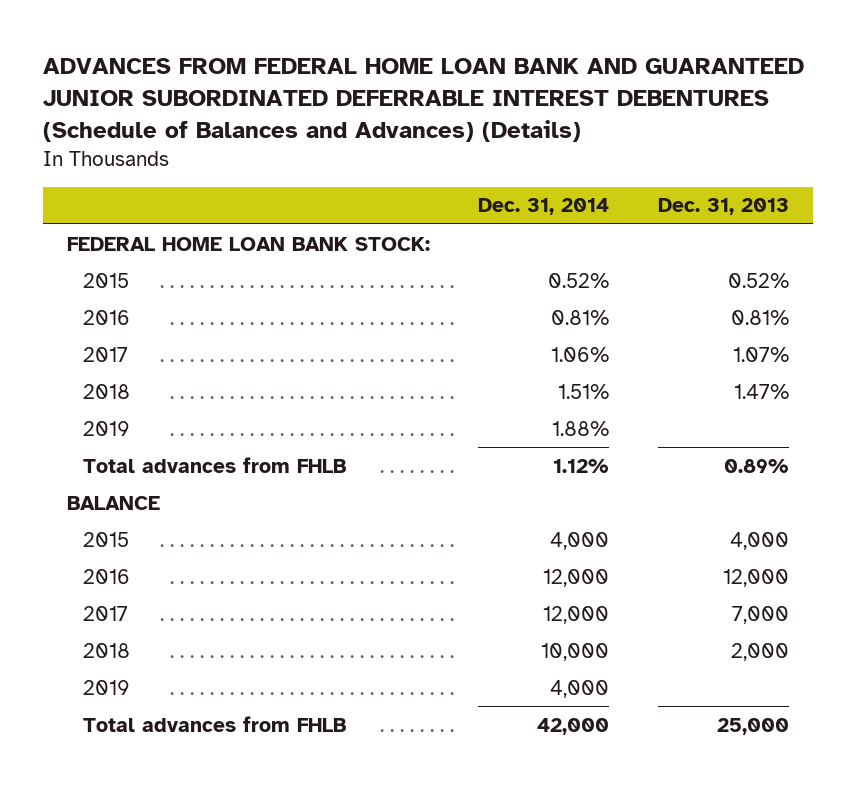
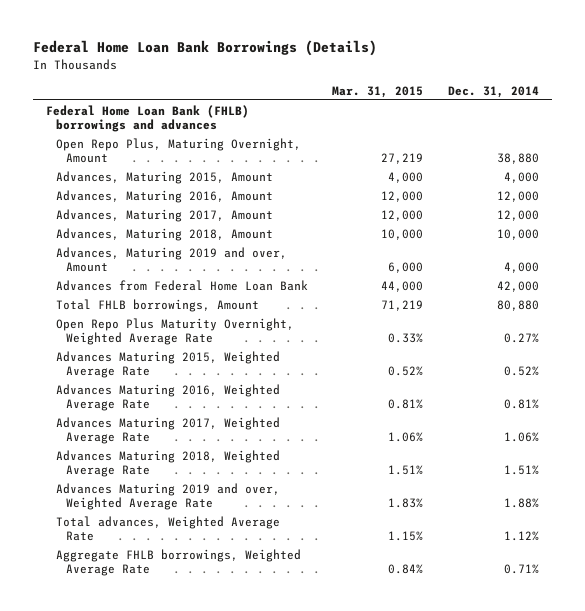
- ADVANCES FROM FEDERAL HOME LOAN BANK AND GUARANTEED JUNIOR SUBORDINATED DEFERRABLE INTEREST DEBENTURES (Schedule of Balances and Advances) (Details)
+ Federal Home Loan Bank Borrowings (Details)
- | Dec. 31, 2014 | Dec. 31, 2013
+ | Mar. 31, 2015 | Dec. 31, 2014
- FEDERAL HOME LOAN BANK STOCK:
- 2015 | 0.52% | 0.52%
- 2016 | 0.81% | 0.81%
- 2017 | 1.06% | 1.07%
- 2018 | 1.51% | 1.47%
- 2019 | 1.88% |
- Total advances from FHLB | 1.12% | 0.89%
- BALANCE
- 2015 | 4,000 | 4,000
- 2016 | 12,000 | 12,000
- 2017 | 12,000 | 7,000
- 2018 | 10,000 | 2,000
- 2019 | 4,000 |
- Total advances from FHLB | 42,000 | 25,000
+ Federal Home Loan Bank (FHLB) borrowings and advances
+ Open Repo Plus, Maturing Overnight, Amount | 27,219 | 38,880
+ Advances, Maturing 2015, Amount | 4,000 | 4,000
+ Advances, Maturing 2016, Amount | 12,000 | 12,000
+ Advances, Maturing 2017, Amount | 12,000 | 12,000
+ Advances, Maturing 2018, Amount | 10,000 | 10,000
+ Advances, Maturing 2019 and over, Amount | 6,000 | 4,000
+ Advances from Federal Home Loan Bank | 44,000 | 42,000
+ Total FHLB borrowings, Amount | 71,219 | 80,880
+ Open Repo Plus Maturity Overnight, Weighted Average Rate | 0.33% | 0.27%
+ Advances Maturing 2015, Weighted Average Rate | 0.52% | 0.52%
+ Advances Maturing 2016, Weighted Average Rate | 0.81% | 0.81%
+ Advances Maturing 2017, Weighted Average Rate | 1.06% | 1.06%
+ Advances Maturing 2018, Weighted Average Rate | 1.51% | 1.51%
+ Advances Maturing 2019 and over, Weighted Average Rate | 1.83% | 1.88%
+ Total advances, Weighted Average Rate | 1.15% | 1.12%
+ Aggregate FHLB borrowings, Weighted Average Rate | 0.84% | 0.71%

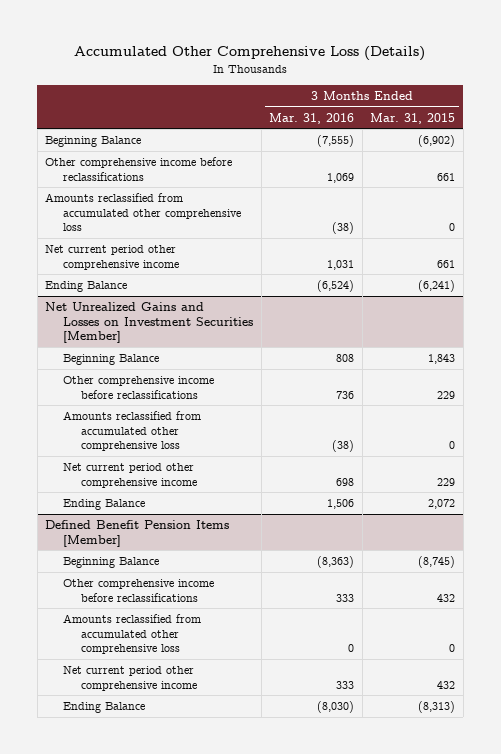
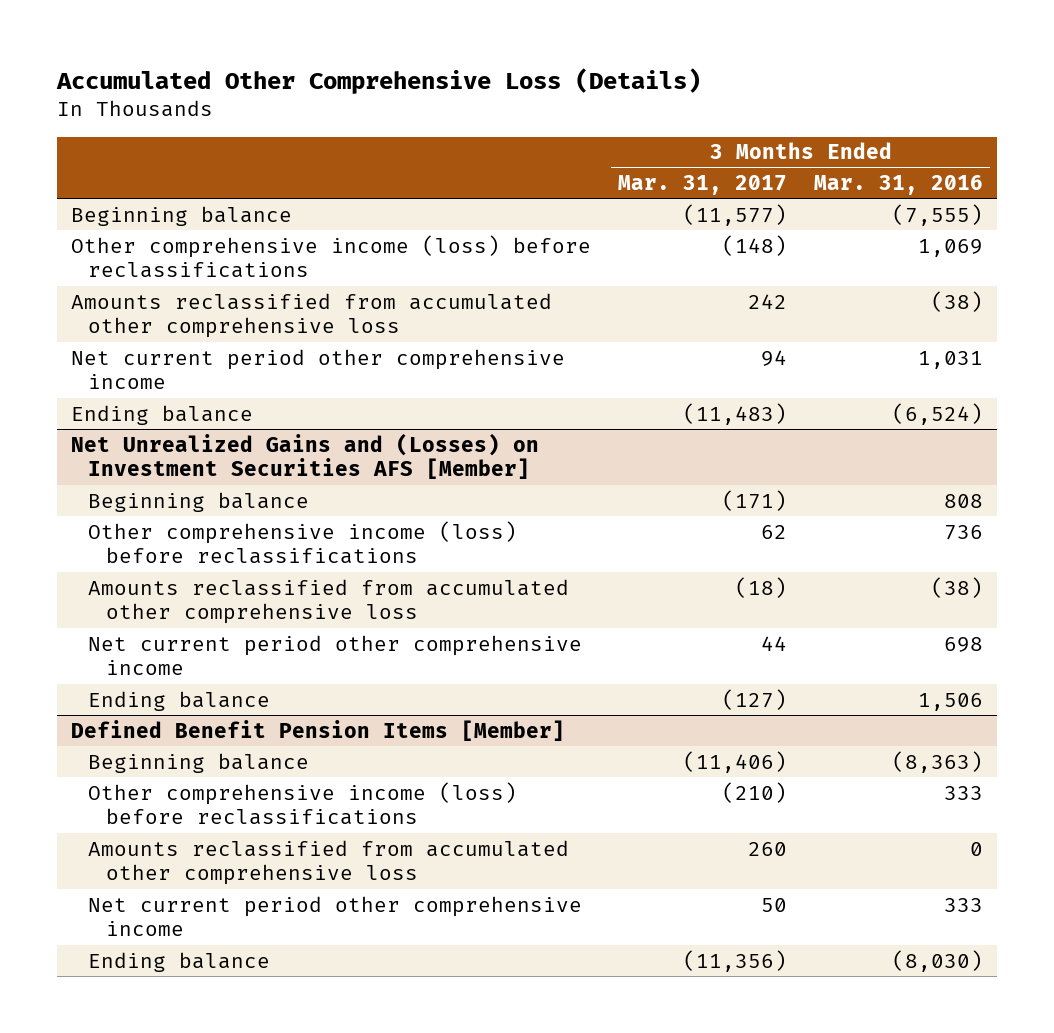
- | 3 Months Ended Mar. 31, 2016 | 3 Months Ended Mar. 31, 2015
+ | 3 Months Ended Mar. 31, 2017 | 3 Months Ended Mar. 31, 2016
- Beginning Balance | (7,555) | (6,902)
- Other comprehensive income before reclassifications | 1,069 | 661
+ Beginning balance | (11,577) | (7,555)
+ Other comprehensive income (loss) before reclassifications | (148) | 1,069
- Ending Balance | (6,524) | (6,241)
- Net Unrealized Gains and Losses on Investment Securities [Member]
- Beginning Balance | 808 | 1,843
- Other comprehensive income before reclassifications | 736 | 229
+ Ending balance | (11,483) | (6,524)
+ Net Unrealized Gains and (Losses) on Investment Securities AFS [Member]
+ Beginning balance | (171) | 808
+ Other comprehensive income (loss) before reclassifications | 62 | 736
- Ending Balance | 1,506 | 2,072
+ Ending balance | (127) | 1,506
@ Defined Benefit Pension Items [Member]
- Beginning Balance | (8,363) | (8,745)
- Other comprehensive income before reclassifications | 333 | 432
+ Beginning balance | (11,406) | (8,363)
+ Other comprehensive income (loss) before reclassifications | (210) | 333
- Ending Balance | (8,030) | (8,313)
+ Ending balance | (11,356) | (8,030)

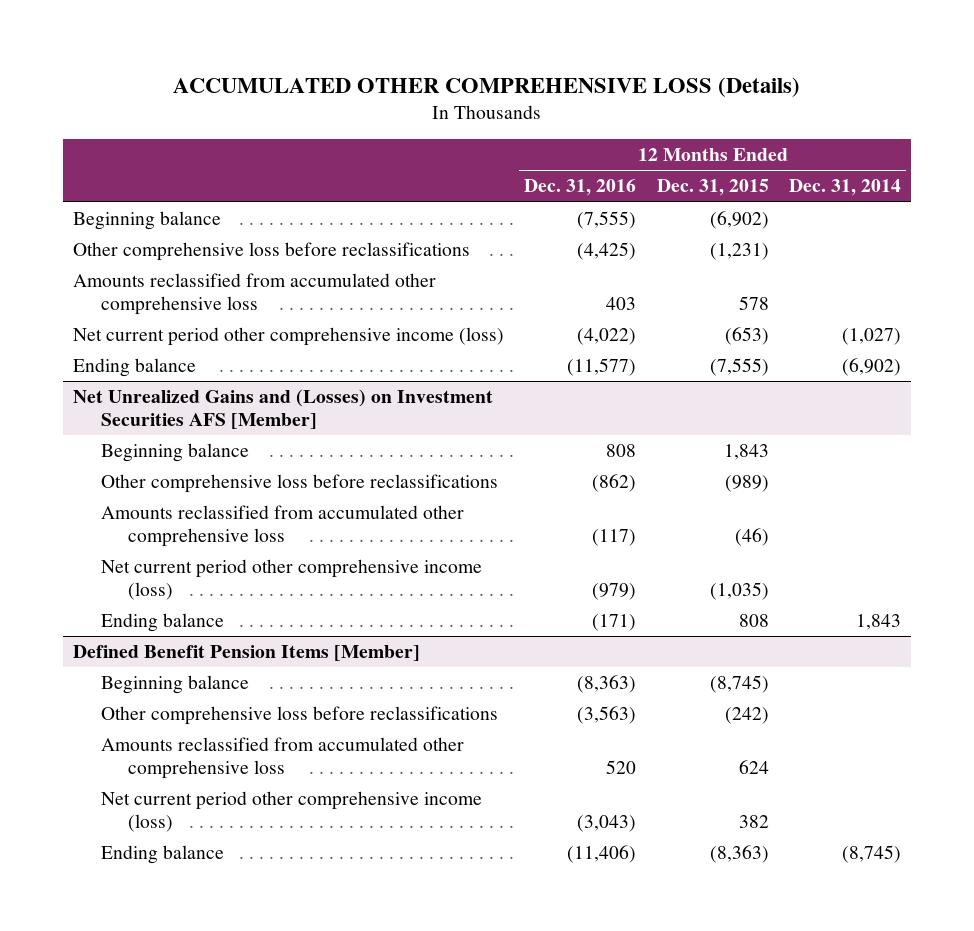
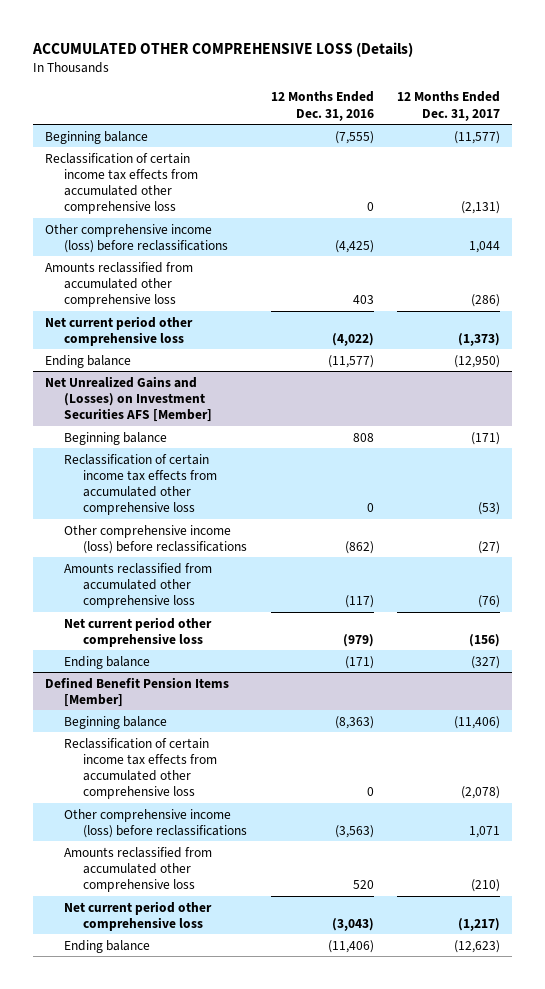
- | 12 Months Ended Dec. 31, 2016 | 12 Months Ended Dec. 31, 2015 | 12 Months Ended Dec. 31, 2014
+ | 12 Months Ended Dec. 31, 2016 | 12 Months Ended Dec. 31, 2017
- Other comprehensive loss before reclassifications | (4,425) | (1,231) |
+ Reclassification of certain income tax effects from accumulated other comprehensive loss | 0 | (2,131)
+ Other comprehensive income (loss) before reclassifications | (4,425) | 1,044
- Net current period other comprehensive income (loss) | (4,022) | (653) | (1,027)
+ Net current period other comprehensive loss | (4,022) | (1,373)
@ Net Unrealized Gains and (Losses) on Investment Securities AFS [Member]
- Other comprehensive loss before reclassifications | (862) | (989) |
+ Reclassification of certain income tax effects from accumulated other comprehensive loss | 0 | (53)
+ Other comprehensive income (loss) before reclassifications | (862) | (27)
- Net current period other comprehensive income (loss) | (979) | (1,035) |
+ Net current period other comprehensive loss | (979) | (156)
@ Defined Benefit Pension Items [Member]
- Other comprehensive loss before reclassifications | (3,563) | (242) |
+ Reclassification of certain income tax effects from accumulated other comprehensive loss | 0 | (2,078)
+ Other comprehensive income (loss) before reclassifications | (3,563) | 1,071
- Net current period other comprehensive income (loss) | (3,043) | 382 |
+ Net current period other comprehensive loss | (3,043) | (1,217)

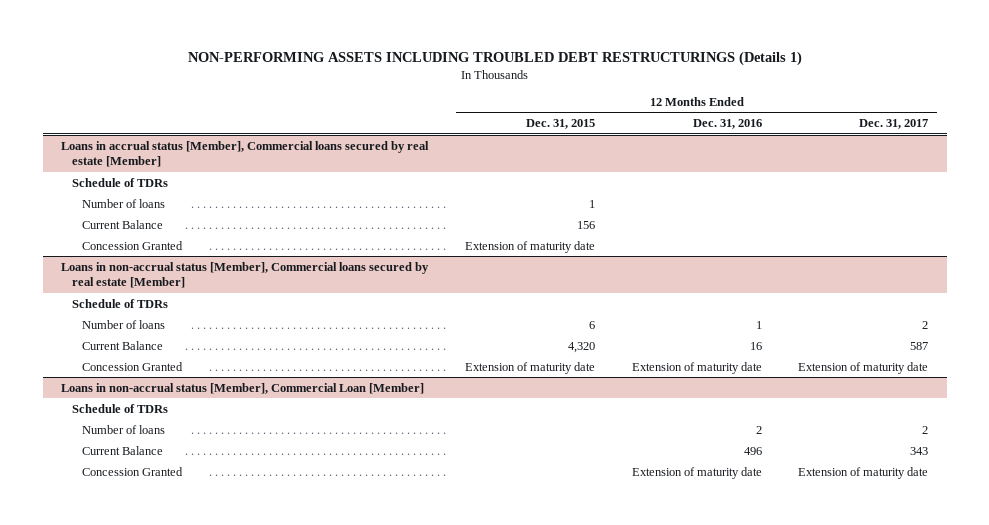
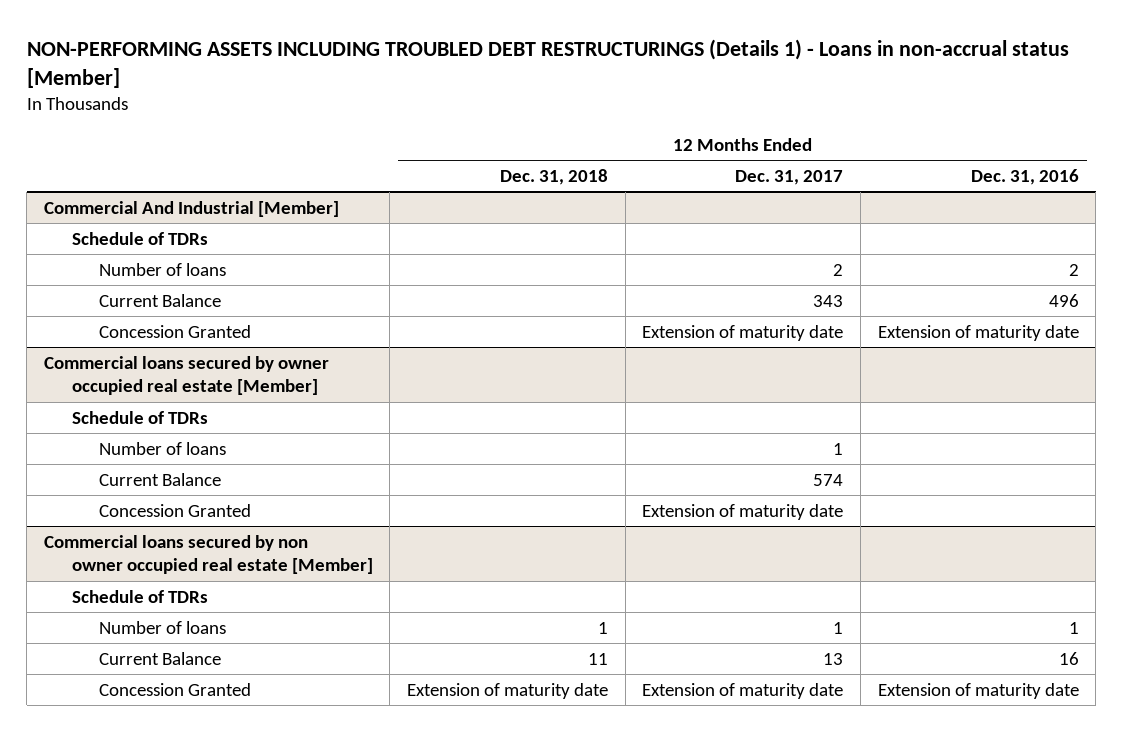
- NON-PERFORMING ASSETS INCLUDING TROUBLED DEBT RESTRUCTURINGS (Details 1)
+ NON-PERFORMING ASSETS INCLUDING TROUBLED DEBT RESTRUCTURINGS (Details 1) - Loans in non-accrual status [Member]
- | 12 Months Ended Dec. 31, 2015 | 12 Months Ended Dec. 31, 2016 | 12 Months Ended Dec. 31, 2017
+ | 12 Months Ended Dec. 31, 2018 | 12 Months Ended Dec. 31, 2017 | 12 Months Ended Dec. 31, 2016
- Loans in accrual status [Member], Commercial loans secured by real estate [Member]
- Schedule of TDRs
- Number of loans | 1 | |
- Current Balance | 156 | |
- Concession Granted | Extension of maturity date | |
- Loans in non-accrual status [Member], Commercial loans secured by real estate [Member]
- Schedule of TDRs
- Number of loans | 6 | 1 | 2
- Current Balance | 4,320 | 16 | 587
- Concession Granted | Extension of maturity date | Extension of maturity date | Extension of maturity date
- Loans in non-accrual status [Member], Commercial Loan [Member]
+ Commercial And Industrial [Member]
+ Commercial loans secured by owner occupied real estate [Member]
+ Schedule of TDRs
+ Number of loans | | 1 |
+ Current Balance | | 574 |
+ Concession Granted | | Extension of maturity date |
+ Commercial loans secured by non owner occupied real estate [Member]
+ Schedule of TDRs
+ Number of loans | 1 | 1 | 1
+ Current Balance | 11 | 13 | 16
+ Concession Granted | Extension of maturity date | Extension of maturity date | Extension of maturity date

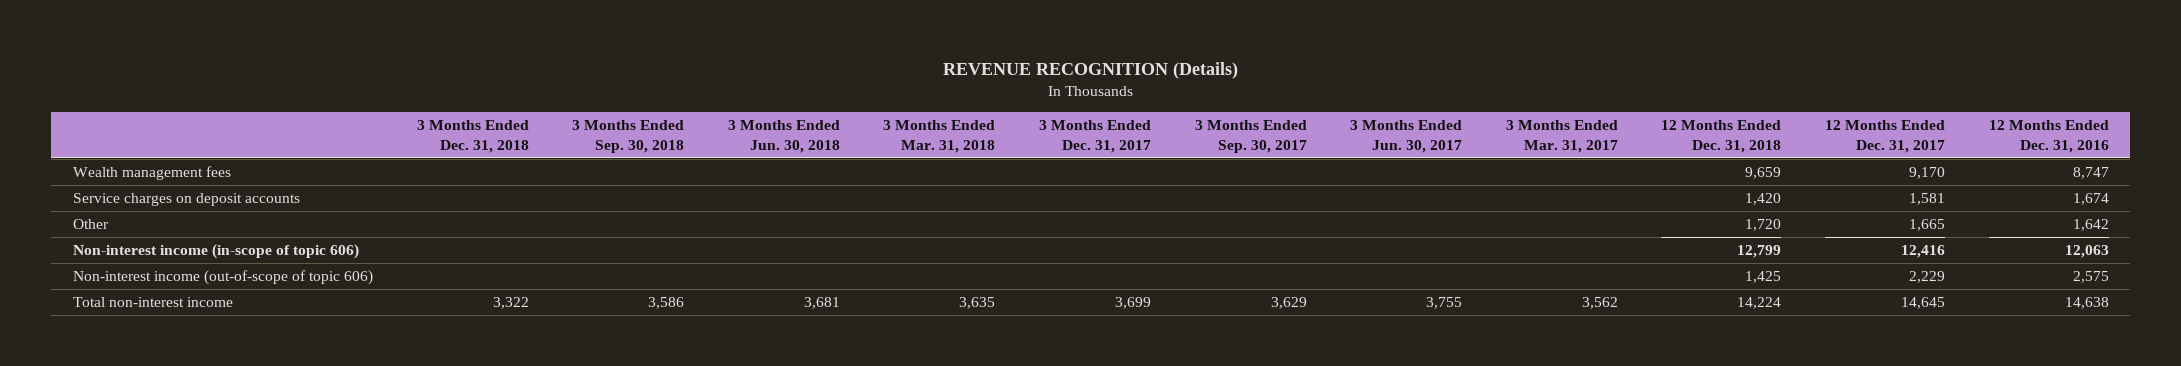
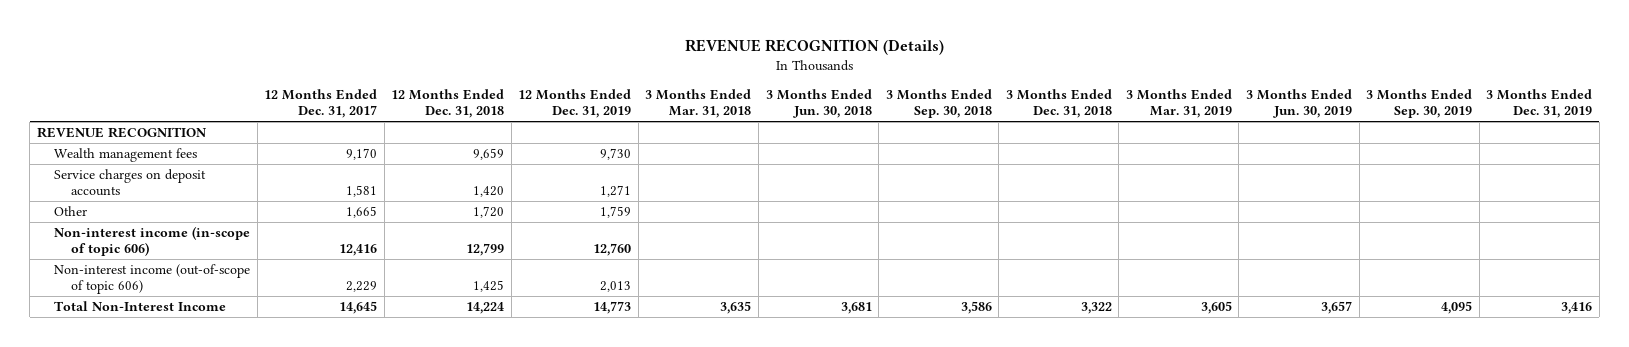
- | 3 Months Ended Dec. 31, 2018 | 3 Months Ended Sep. 30, 2018 | 3 Months Ended Jun. 30, 2018 | 3 Months Ended Mar. 31, 2018 | 3 Months Ended Dec. 31, 2017 | 3 Months Ended Sep. 30, 2017 | 3 Months Ended Jun. 30, 2017 | 3 Months Ended Mar. 31, 2017 | 12 Months Ended Dec. 31, 2018 | 12 Months Ended Dec. 31, 2017 | 12 Months Ended Dec. 31, 2016
+ | 12 Months Ended Dec. 31, 2017 | 12 Months Ended Dec. 31, 2018 | 12 Months Ended Dec. 31, 2019 | 3 Months Ended Mar. 31, 2018 | 3 Months Ended Jun. 30, 2018 | 3 Months Ended Sep. 30, 2018 | 3 Months Ended Dec. 31, 2018 | 3 Months Ended Mar. 31, 2019 | 3 Months Ended Jun. 30, 2019 | 3 Months Ended Sep. 30, 2019 | 3 Months Ended Dec. 31, 2019
+ REVENUE RECOGNITION
- Total non-interest income | 3,322 | 3,586 | 3,681 | 3,635 | 3,699 | 3,629 | 3,755 | 3,562 | 14,224 | 14,645 | 14,638
+ Total Non-Interest Income | 14,645 | 14,224 | 14,773 | 3,635 | 3,681 | 3,586 | 3,322 | 3,605 | 3,657 | 4,095 | 3,416

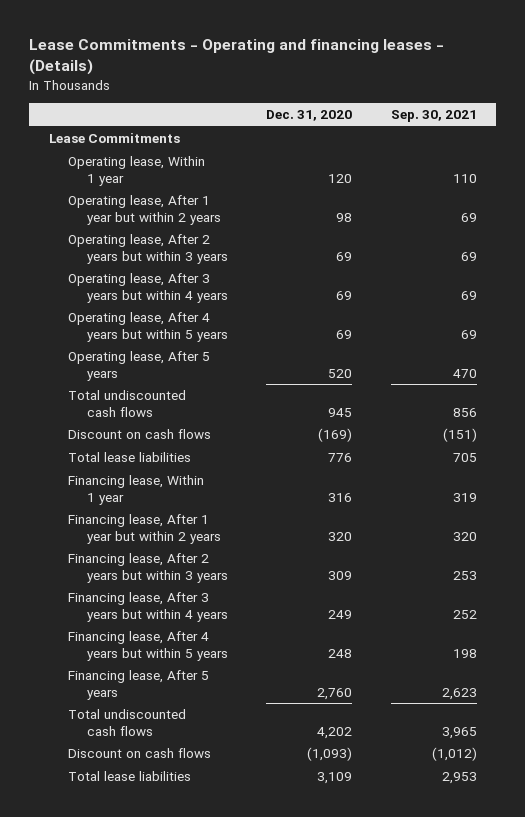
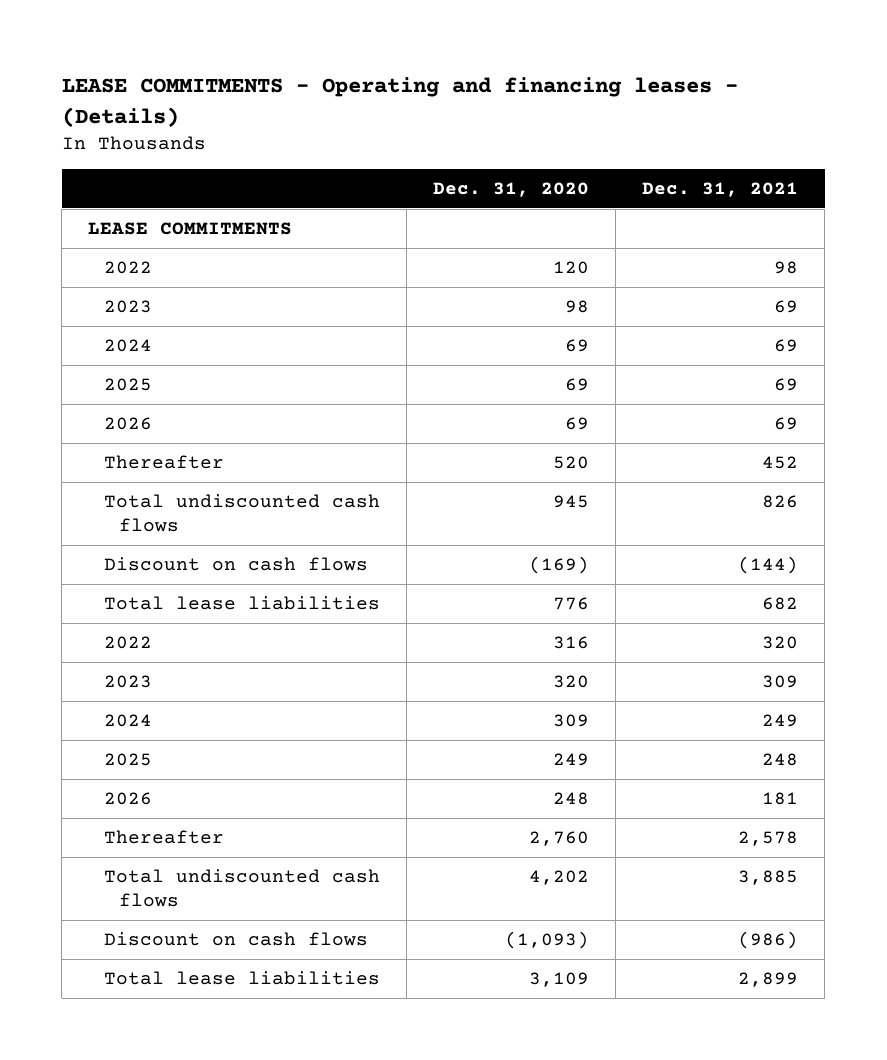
- Lease Commitments - Operating and financing leases - (Details)
+ LEASE COMMITMENTS - Operating and financing leases - (Details)
- | Dec. 31, 2020 | Sep. 30, 2021
+ | Dec. 31, 2020 | Dec. 31, 2021
- Lease Commitments
- Operating lease, Within 1 year | 120 | 110
- Operating lease, After 1 year but within 2 years | 98 | 69
- Operating lease, After 2 years but within 3 years | 69 | 69
- Operating lease, After 3 years but within 4 years | 69 | 69
- Operating lease, After 4 years but within 5 years | 69 | 69
- Operating lease, After 5 years | 520 | 470
+ LEASE COMMITMENTS
+ 2022 | 120 | 98
+ 2023 | 98 | 69
+ 2024 | 69 | 69
+ 2025 | 69 | 69
+ 2026 | 69 | 69
+ Thereafter | 520 | 452
- Financing lease, Within 1 year | 316 | 319
- Financing lease, After 1 year but within 2 years | 320 | 320
- Financing lease, After 2 years but within 3 years | 309 | 253
- Financing lease, After 3 years but within 4 years | 249 | 252
- Financing lease, After 4 years but within 5 years | 248 | 198
- Financing lease, After 5 years | 2,760 | 2,623
+ 2022 | 316 | 320
+ 2023 | 320 | 309
+ 2024 | 309 | 249
+ 2025 | 249 | 248
+ 2026 | 248 | 181
+ Thereafter | 2,760 | 2,578

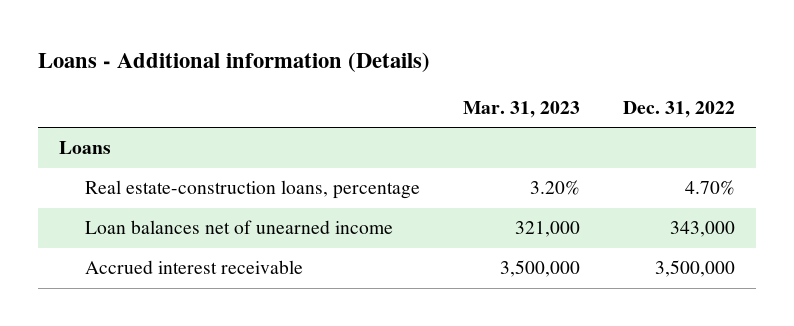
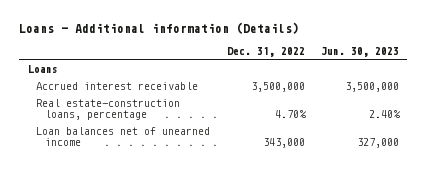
- | Mar. 31, 2023 | Dec. 31, 2022
+ | Dec. 31, 2022 | Jun. 30, 2023
moved up: Accrued interest receivable | 3,500,000 | 3,500,000

